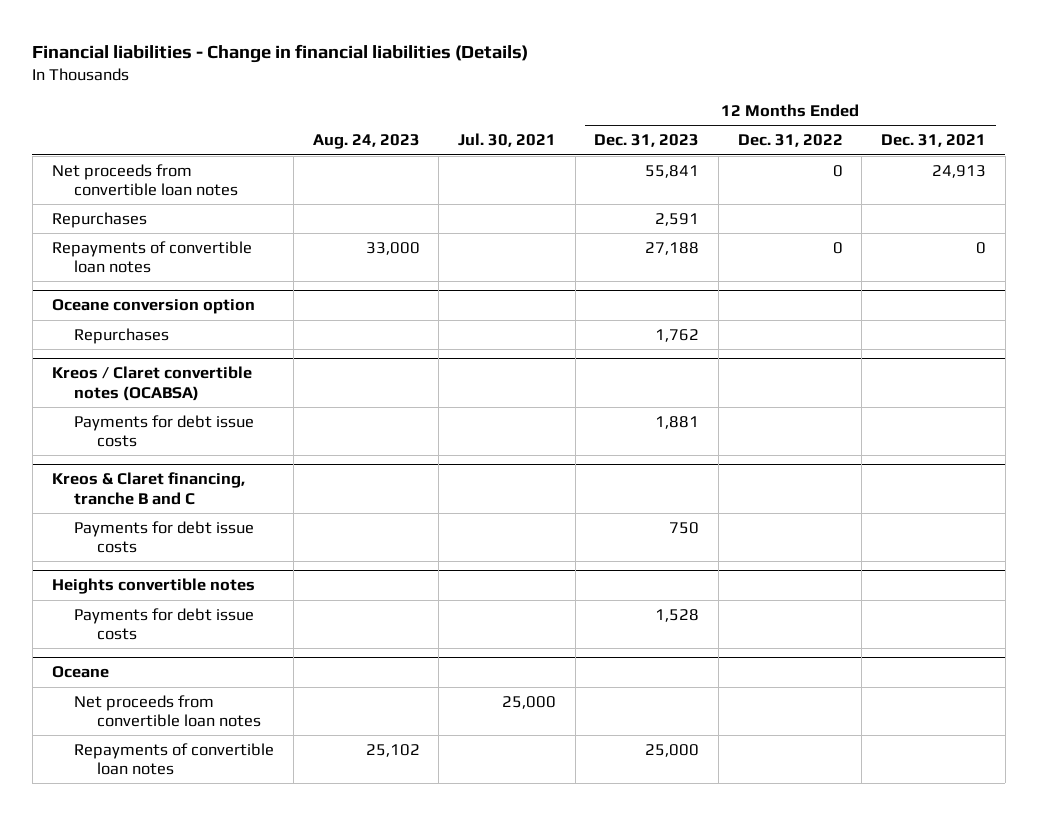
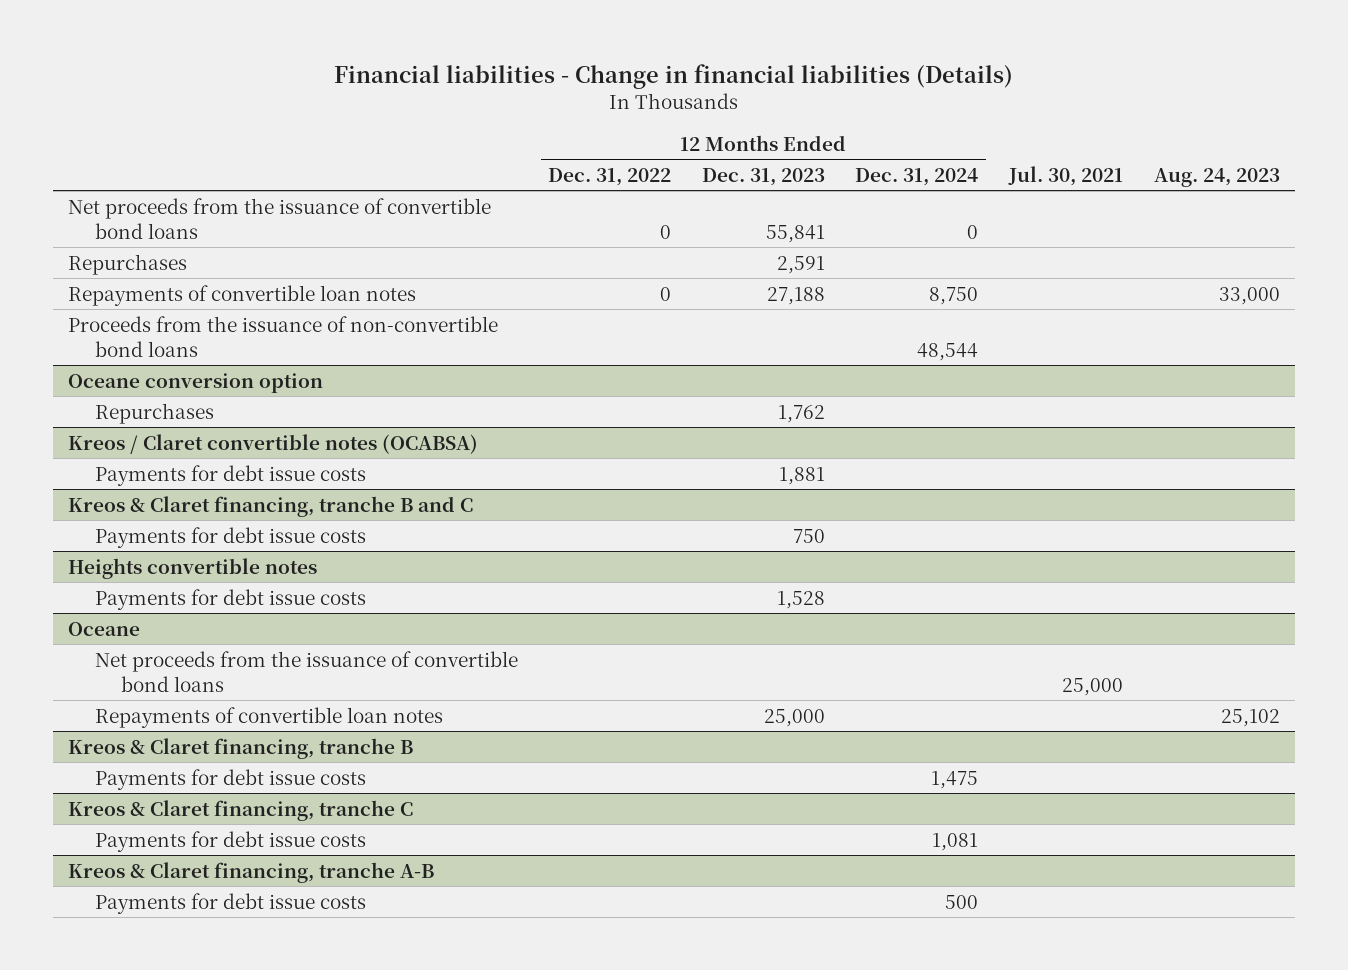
- | Aug. 24, 2023 | Jul. 30, 2021 | 12 Months Ended Dec. 31, 2023 | 12 Months Ended Dec. 31, 2022 | 12 Months Ended Dec. 31, 2021
+ | 12 Months Ended Dec. 31, 2022 | 12 Months Ended Dec. 31, 2023 | 12 Months Ended Dec. 31, 2024 | Jul. 30, 2021 | Aug. 24, 2023
- Net proceeds from convertible loan notes | | | 55,841 | 0 | 24,913
+ Net proceeds from the issuance of convertible bond loans | 0 | 55,841 | 0 | |
+ Proceeds from the issuance of non-convertible bond loans | | | 48,544 | |
@ Oceane
- Net proceeds from convertible loan notes | | 25,000 | | |
+ Net proceeds from the issuance of convertible bond loans | | | | 25,000 |
+ Kreos & Claret financing, tranche B
+ Payments for debt issue costs | | | 1,475 | |
+ Kreos & Claret financing, tranche C
+ Payments for debt issue costs | | | 1,081 | |
+ Kreos & Claret financing, tranche A-B
+ Payments for debt issue costs | | | 500 | |

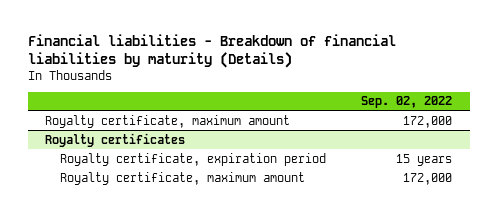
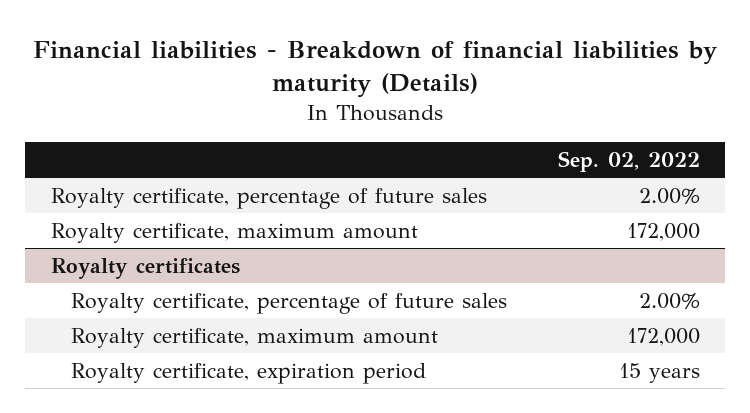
+ Royalty certificate, percentage of future sales | 2.00%
@ Royalty certificates
+ Royalty certificate, percentage of future sales | 2.00%
moved down: Royalty certificate, expiration period | 15 years

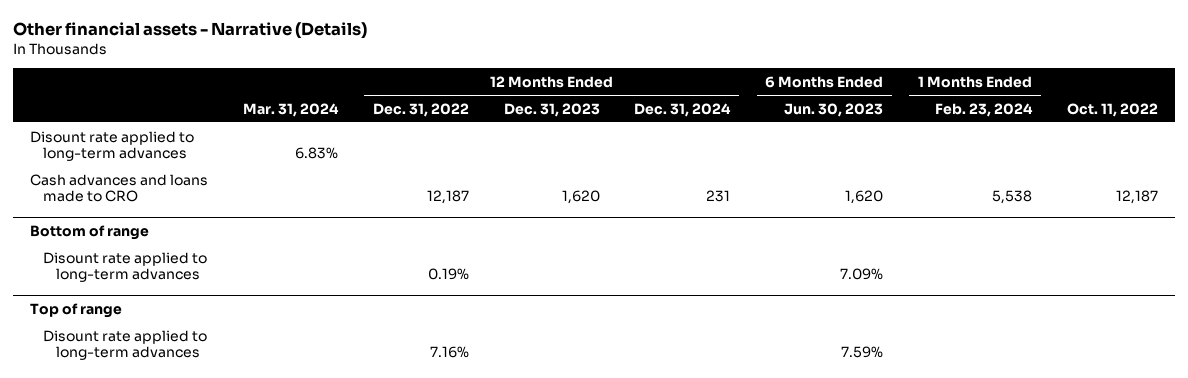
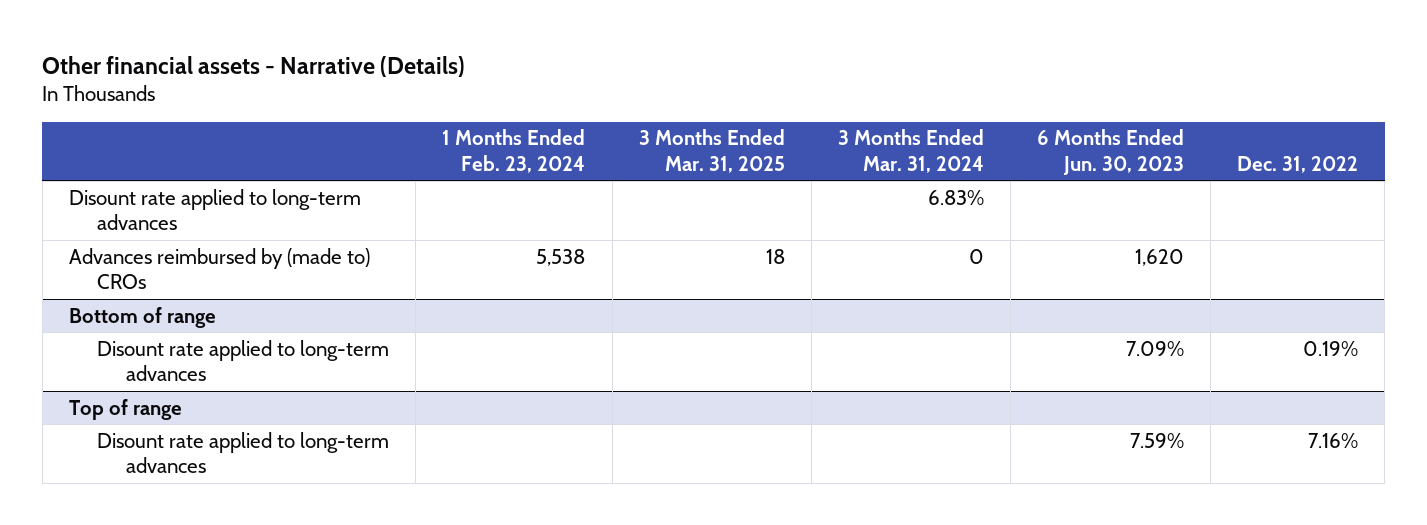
- | Mar. 31, 2024 | 12 Months Ended Dec. 31, 2022 | 12 Months Ended Dec. 31, 2023 | 12 Months Ended Dec. 31, 2024 | 6 Months Ended Jun. 30, 2023 | 1 Months Ended Feb. 23, 2024 | Oct. 11, 2022
+ | 1 Months Ended Feb. 23, 2024 | 3 Months Ended Mar. 31, 2025 | 3 Months Ended Mar. 31, 2024 | 6 Months Ended Jun. 30, 2023 | Dec. 31, 2022
- Cash advances and loans made to CRO | | 12,187 | 1,620 | 231 | 1,620 | 5,538 | 12,187
+ Advances reimbursed by (made to) CROs | 5,538 | 18 | 0 | 1,620 |

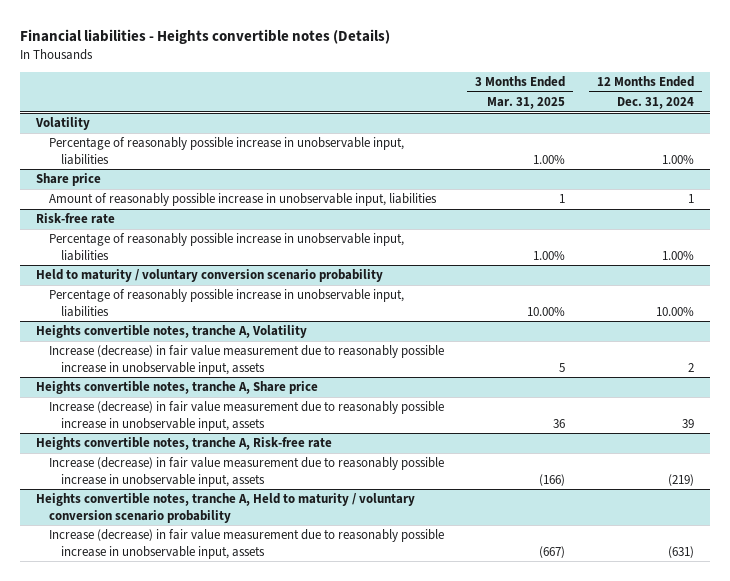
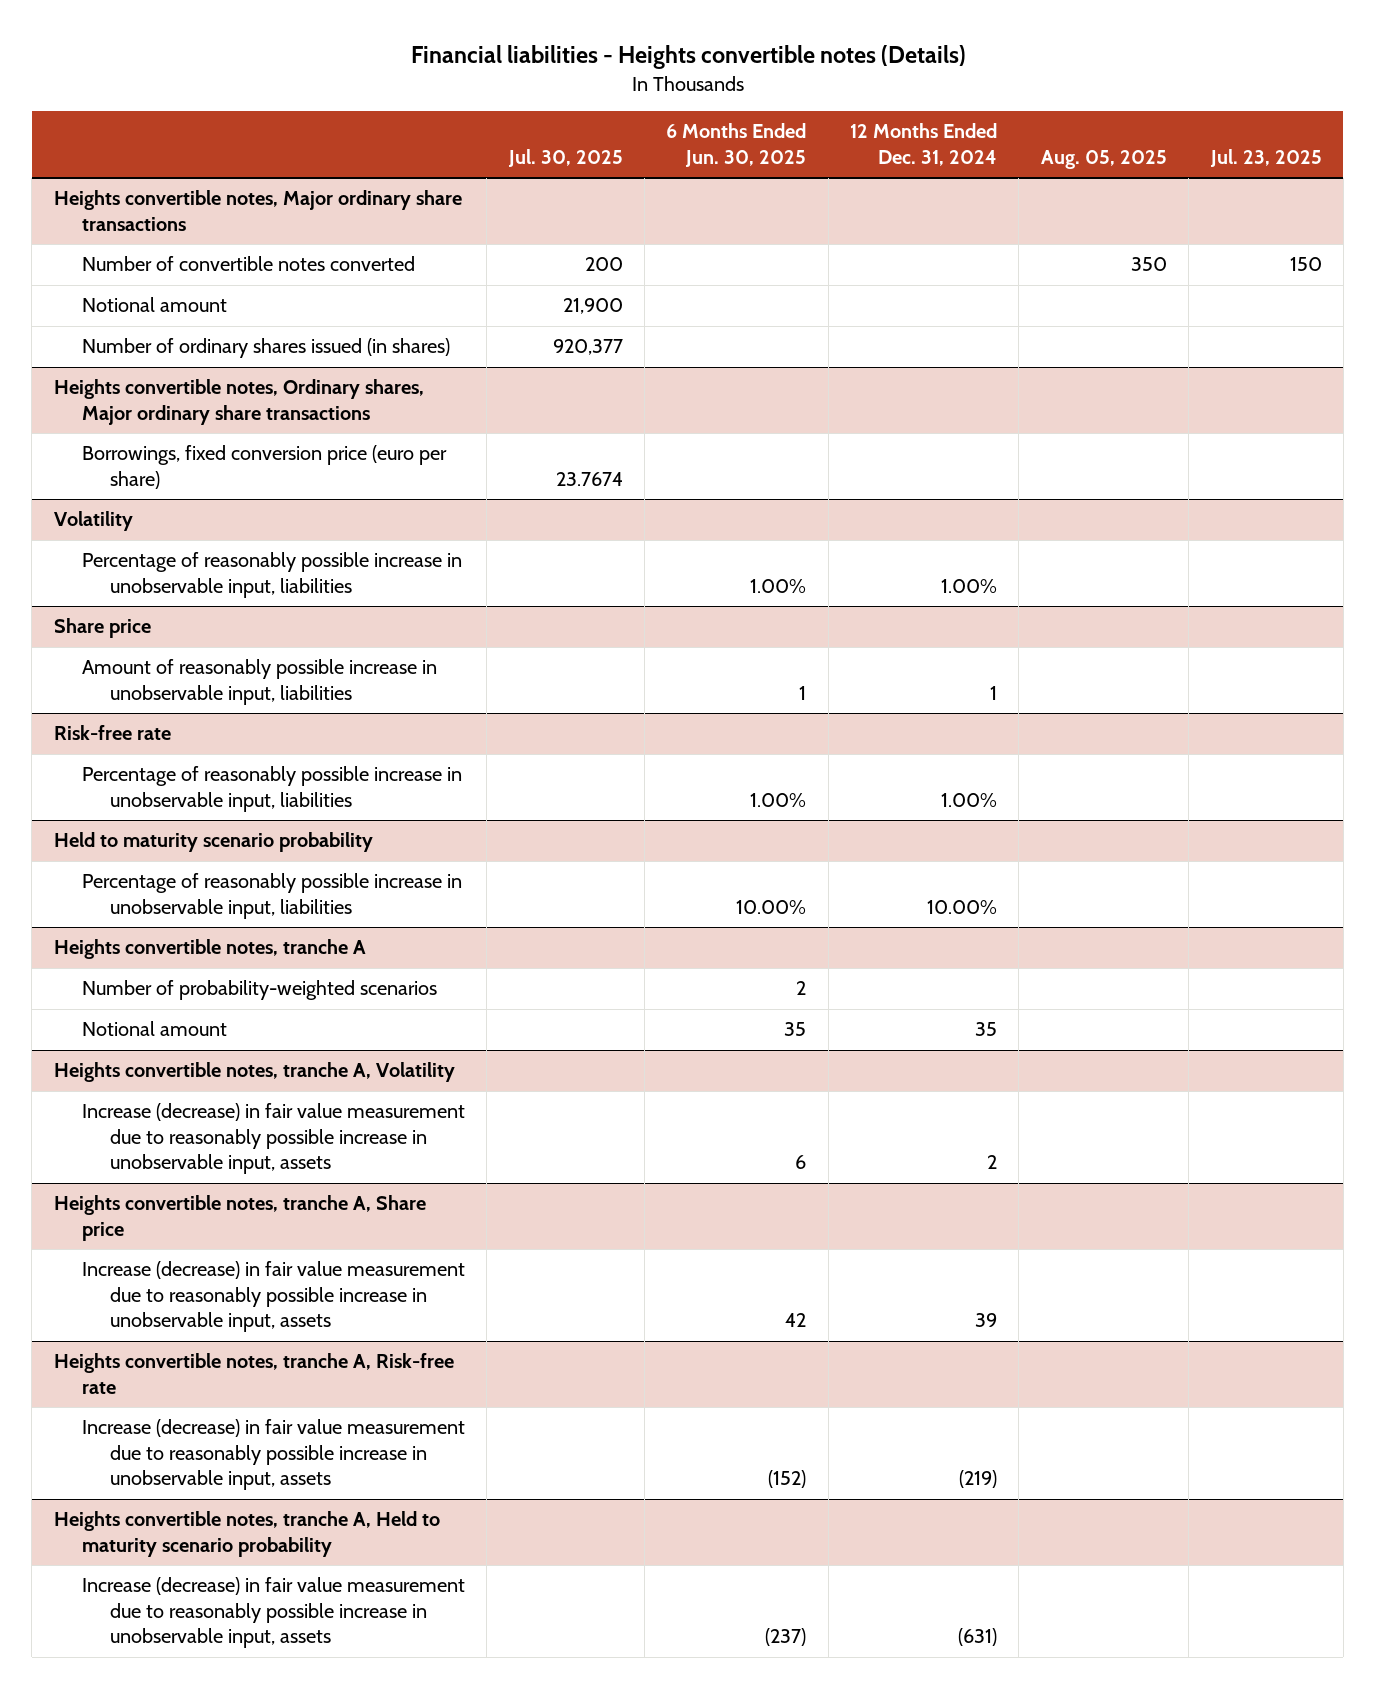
- | 3 Months Ended Mar. 31, 2025 | 12 Months Ended Dec. 31, 2024
+ | Jul. 30, 2025 | 6 Months Ended Jun. 30, 2025 | 12 Months Ended Dec. 31, 2024 | Aug. 05, 2025 | Jul. 23, 2025
+ Heights convertible notes, Major ordinary share transactions
+ Number of convertible notes converted | 200 | | | 350 | 150
+ Notional amount | 21,900 | | | |
+ Number of ordinary shares issued (in shares) | 920,377 | | | |
+ Heights convertible notes, Ordinary shares, Major ordinary share transactions
+ Borrowings, fixed conversion price (euro per share) | 23.7674 | | | |
- Held to maturity / voluntary conversion scenario probability
+ Held to maturity scenario probability
+ Heights convertible notes, tranche A
+ Number of probability-weighted scenarios | | 2 | | |
+ Notional amount | | 35 | 35 | |
- Heights convertible notes, tranche A, Held to maturity / voluntary conversion scenario probability
+ Heights convertible notes, tranche A, Held to maturity scenario probability

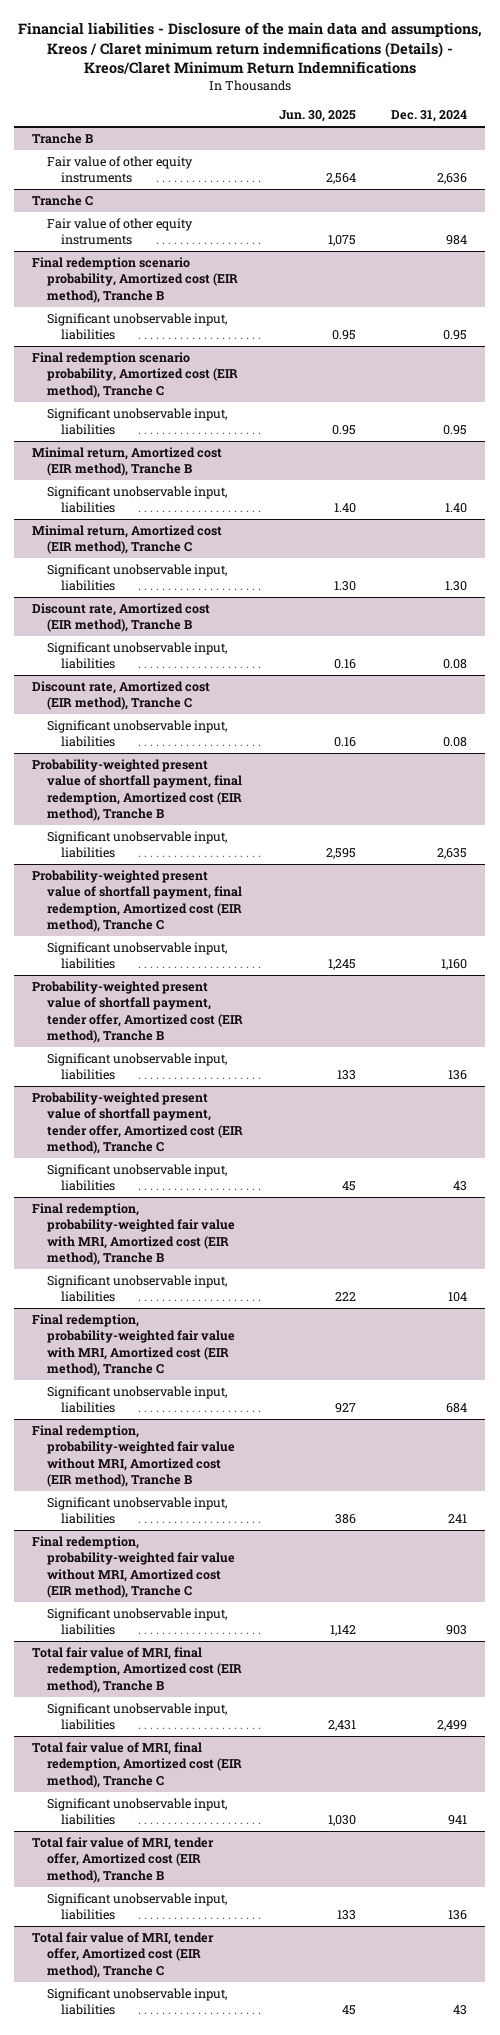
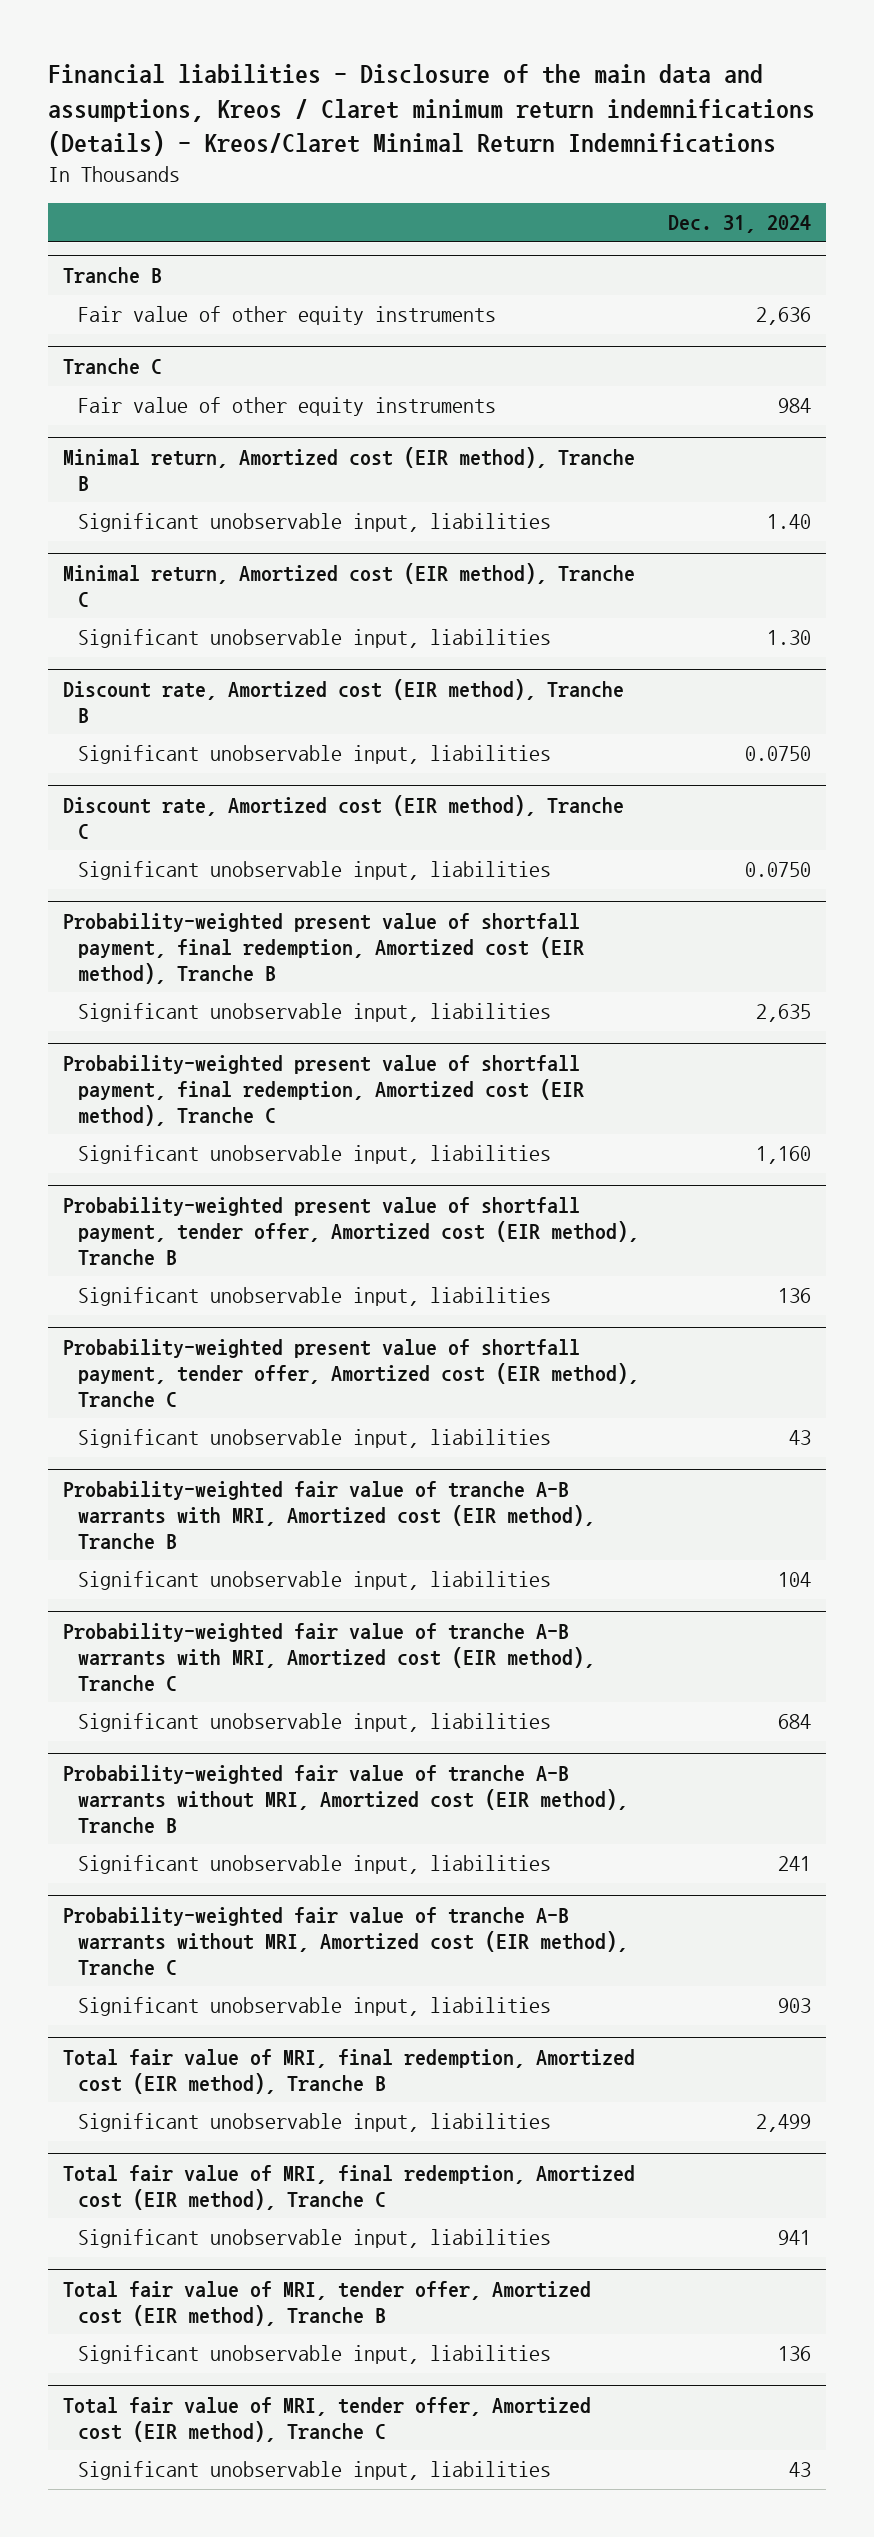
- Financial liabilities - Disclosure of the main data and assumptions, Kreos / Claret minimum return indemnifications (Details) - Kreos/Claret Minimum Return Indemnifications
+ Financial liabilities - Disclosure of the main data and assumptions, Kreos / Claret minimum return indemnifications (Details) - Kreos/Claret Minimal Return Indemnifications
- | Jun. 30, 2025 | Dec. 31, 2024
+ | Dec. 31, 2024
- Final redemption scenario probability, Amortized cost (EIR method), Tranche B
- Significant unobservable input, liabilities | 0.95 | 0.95
- Final redemption scenario probability, Amortized cost (EIR method), Tranche C
- Significant unobservable input, liabilities | 0.95 | 0.95
@ Discount rate, Amortized cost (EIR method), Tranche B
- Significant unobservable input, liabilities | 0.16 | 0.08
+ Significant unobservable input, liabilities | 0.0750
@ Discount rate, Amortized cost (EIR method), Tranche C
- Significant unobservable input, liabilities | 0.16 | 0.08
+ Significant unobservable input, liabilities | 0.0750
- Final redemption, probability-weighted fair value with MRI, Amortized cost (EIR method), Tranche B
+ Probability-weighted fair value of tranche A-B warrants with MRI, Amortized cost (EIR method), Tranche B
- Final redemption, probability-weighted fair value with MRI, Amortized cost (EIR method), Tranche C
+ Probability-weighted fair value of tranche A-B warrants with MRI, Amortized cost (EIR method), Tranche C
- Final redemption, probability-weighted fair value without MRI, Amortized cost (EIR method), Tranche B
+ Probability-weighted fair value of tranche A-B warrants without MRI, Amortized cost (EIR method), Tranche B
- Final redemption, probability-weighted fair value without MRI, Amortized cost (EIR method), Tranche C
+ Probability-weighted fair value of tranche A-B warrants without MRI, Amortized cost (EIR method), Tranche C

